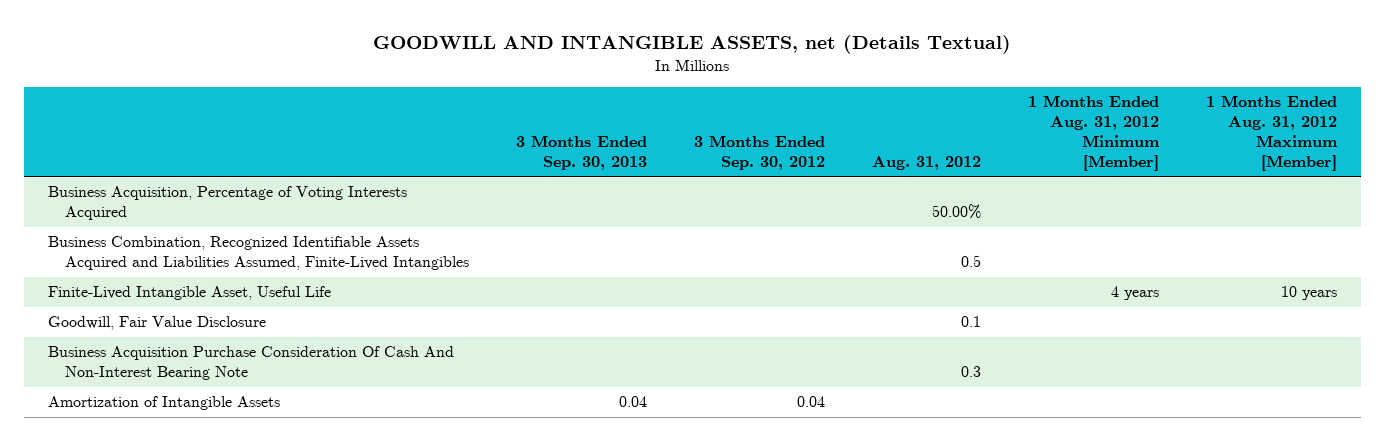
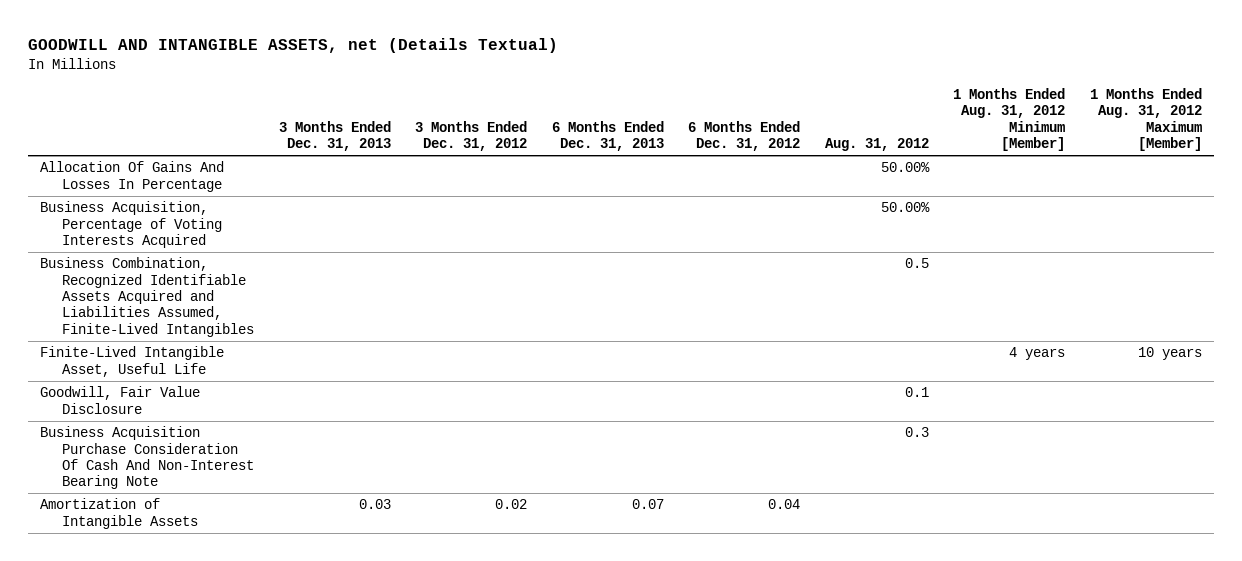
- | 3 Months Ended Sep. 30, 2013 | 3 Months Ended Sep. 30, 2012 | Aug. 31, 2012 | 1 Months Ended Aug. 31, 2012 Minimum [Member] | 1 Months Ended Aug. 31, 2012 Maximum [Member]
+ | 3 Months Ended Dec. 31, 2013 | 3 Months Ended Dec. 31, 2012 | 6 Months Ended Dec. 31, 2013 | 6 Months Ended Dec. 31, 2012 | Aug. 31, 2012 | 1 Months Ended Aug. 31, 2012 Minimum [Member] | 1 Months Ended Aug. 31, 2012 Maximum [Member]
+ Allocation Of Gains And Losses In Percentage | | | | | 50.00% | |

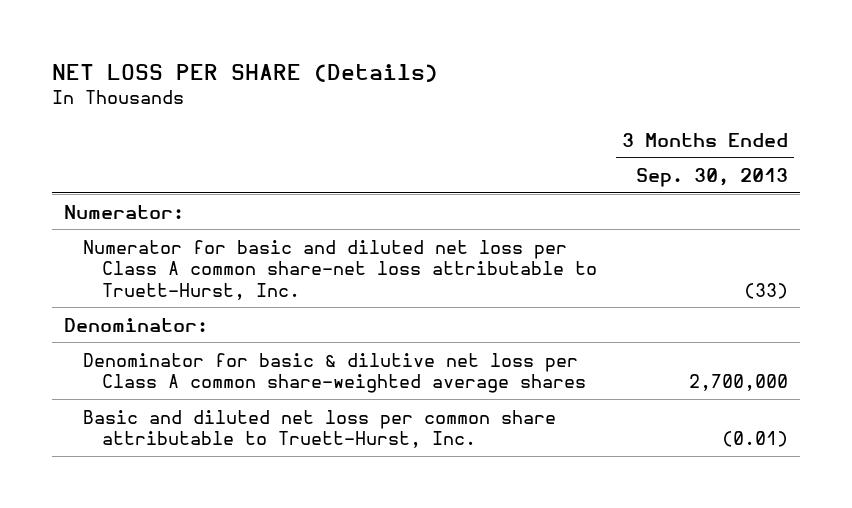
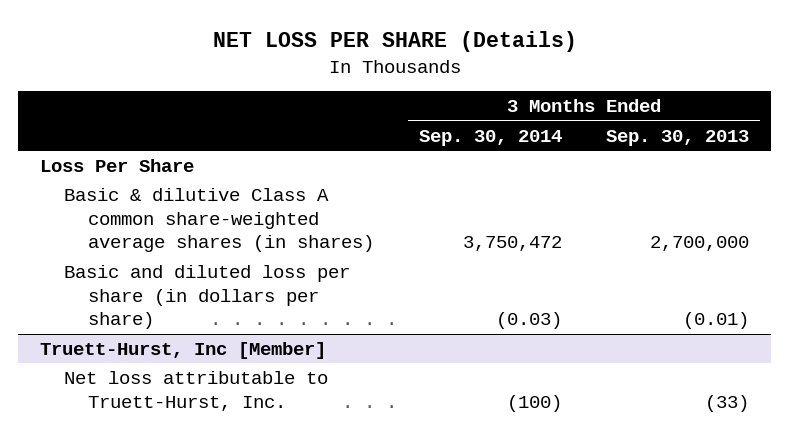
- | 3 Months Ended Sep. 30, 2013
+ | 3 Months Ended Sep. 30, 2014 | 3 Months Ended Sep. 30, 2013
- Numerator:
- Numerator for basic and diluted net loss per Class A common share-net loss attributable to Truett-Hurst, Inc. | (33)
- Denominator:
- Denominator for basic & dilutive net loss per Class A common share-weighted average shares | 2,700,000
- Basic and diluted net loss per common share attributable to Truett-Hurst, Inc. | (0.01)
+ Loss Per Share
+ Basic & dilutive Class A common share-weighted average shares (in shares) | 3,750,472 | 2,700,000
+ Basic and diluted loss per share (in dollars per share) | (0.03) | (0.01)
+ Truett-Hurst, Inc [Member]
+ Net loss attributable to Truett-Hurst, Inc. | (100) | (33)

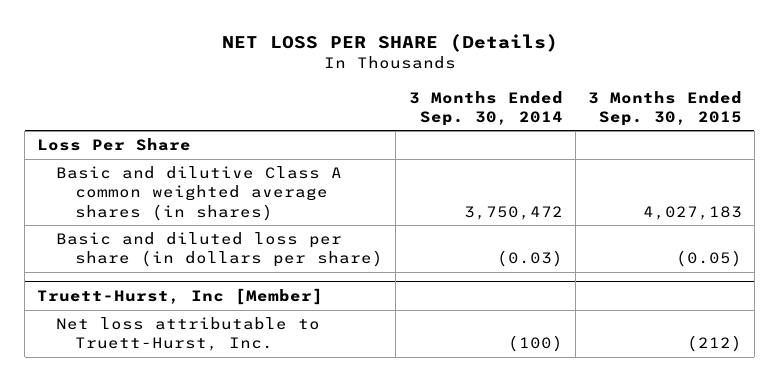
- | 3 Months Ended Sep. 30, 2014 | 3 Months Ended Sep. 30, 2013
+ | 3 Months Ended Sep. 30, 2014 | 3 Months Ended Sep. 30, 2015
- Basic & dilutive Class A common share-weighted average shares (in shares) | 3,750,472 | 2,700,000
+ Basic and dilutive Class A common weighted average shares (in shares) | 3,750,472 | 4,027,183

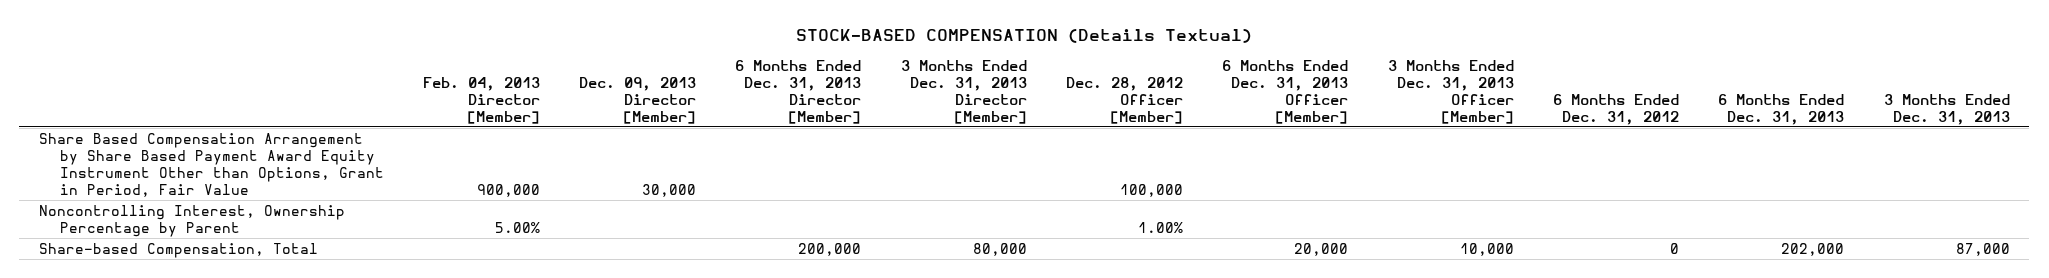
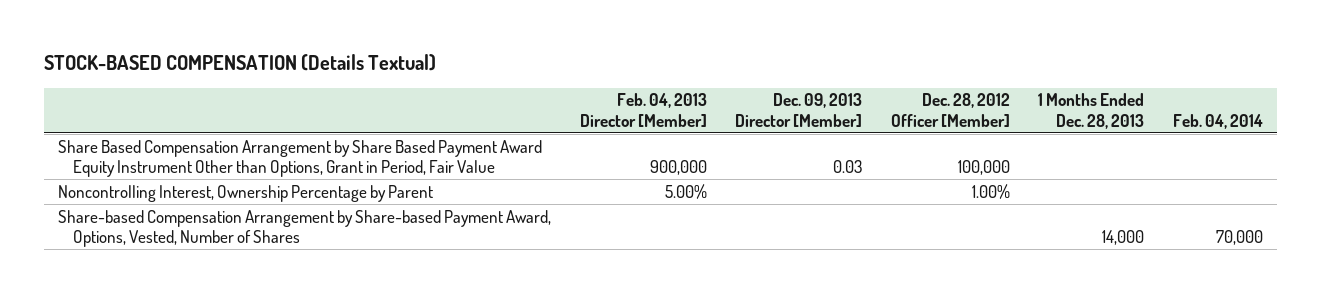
- | Feb. 04, 2013 Director [Member] | Dec. 09, 2013 Director [Member] | 6 Months Ended Dec. 31, 2013 Director [Member] | 3 Months Ended Dec. 31, 2013 Director [Member] | Dec. 28, 2012 Officer [Member] | 6 Months Ended Dec. 31, 2013 Officer [Member] | 3 Months Ended Dec. 31, 2013 Officer [Member] | 6 Months Ended Dec. 31, 2012 | 6 Months Ended Dec. 31, 2013 | 3 Months Ended Dec. 31, 2013
+ | Feb. 04, 2013 Director [Member] | Dec. 09, 2013 Director [Member] | Dec. 28, 2012 Officer [Member] | 1 Months Ended Dec. 28, 2013 | Feb. 04, 2014
- Share Based Compensation Arrangement by Share Based Payment Award Equity Instrument Other than Options, Grant in Period, Fair Value | 900,000 | 30,000 | | | 100,000 | | | | |
+ Share Based Compensation Arrangement by Share Based Payment Award Equity Instrument Other than Options, Grant in Period, Fair Value | 900,000 | 0.03 | 100,000 | |
- Share-based Compensation, Total | | | 200,000 | 80,000 | | 20,000 | 10,000 | 0 | 202,000 | 87,000
+ Share-based Compensation Arrangement by Share-based Payment Award, Options, Vested, Number of Shares | | | | 14,000 | 70,000

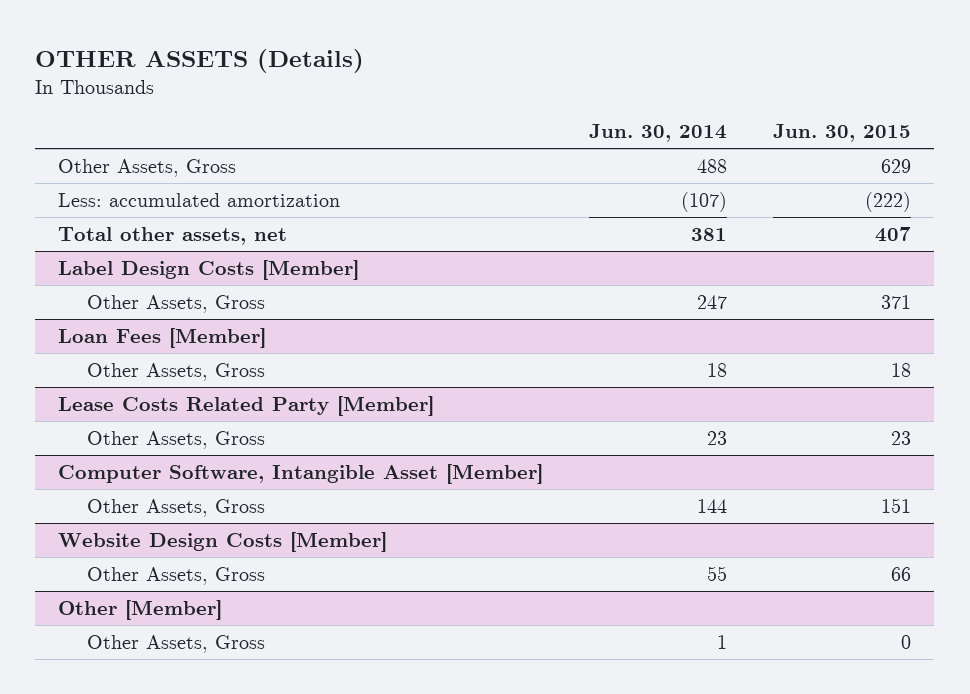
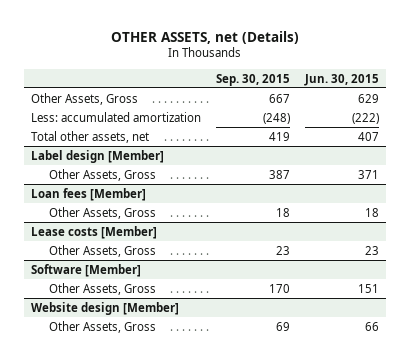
- OTHER ASSETS (Details)
+ OTHER ASSETS, net (Details)
- | Jun. 30, 2014 | Jun. 30, 2015
+ | Sep. 30, 2015 | Jun. 30, 2015
- Label Design Costs [Member]
+ Label design [Member]
- Loan Fees [Member]
+ Loan fees [Member]
- Lease Costs Related Party [Member]
+ Lease costs [Member]
- Computer Software, Intangible Asset [Member]
+ Software [Member]
- Website Design Costs [Member]
+ Website design [Member]
- Other [Member]
- Other Assets, Gross | 1 | 0

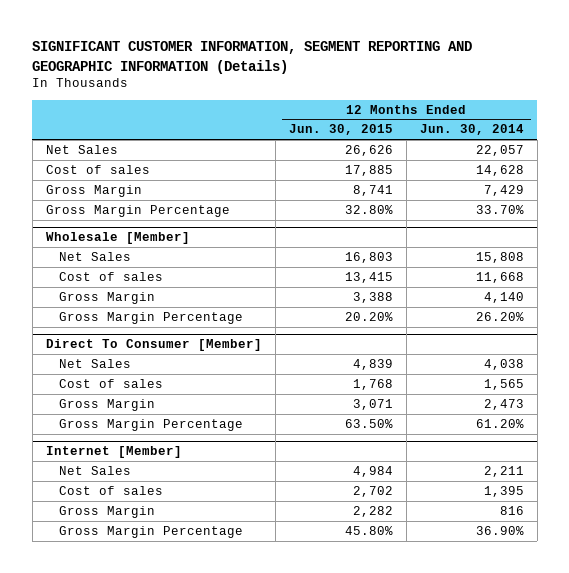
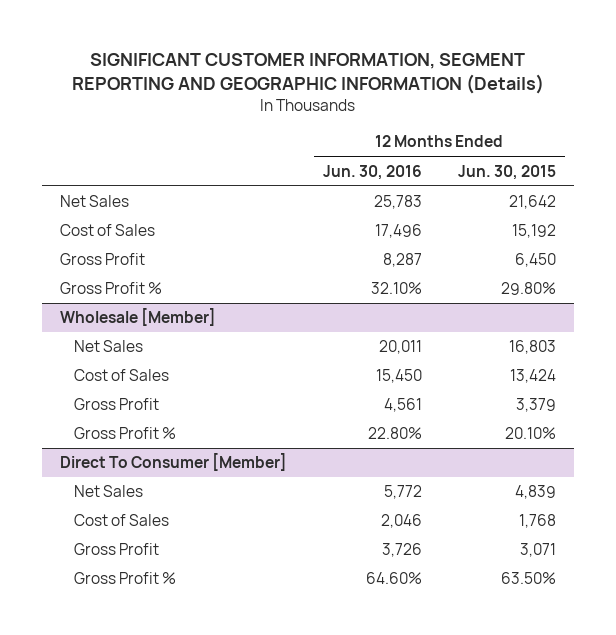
- | 12 Months Ended Jun. 30, 2015 | 12 Months Ended Jun. 30, 2014
+ | 12 Months Ended Jun. 30, 2016 | 12 Months Ended Jun. 30, 2015
- Net Sales | 26,626 | 22,057
- Cost of sales | 17,885 | 14,628
- Gross Margin | 8,741 | 7,429
- Gross Margin Percentage | 32.80% | 33.70%
+ Net Sales | 25,783 | 21,642
+ Cost of Sales | 17,496 | 15,192
+ Gross Profit | 8,287 | 6,450
+ Gross Profit % | 32.10% | 29.80%
@ Wholesale [Member]
- Cost of sales | 13,415 | 11,668
- Gross Margin | 3,388 | 4,140
- Gross Margin Percentage | 20.20% | 26.20%
+ Cost of Sales | 15,450 | 13,424
+ Gross Profit | 4,561 | 3,379
+ Gross Profit % | 22.80% | 20.10%
@ Direct To Consumer [Member]
- Cost of sales | 1,768 | 1,565
- Gross Margin | 3,071 | 2,473
- Gross Margin Percentage | 63.50% | 61.20%
- Internet [Member]
- Net Sales | 4,984 | 2,211
- Cost of sales | 2,702 | 1,395
- Gross Margin | 2,282 | 816
- Gross Margin Percentage | 45.80% | 36.90%
@ Direct To Consumer [Member]
+ Cost of Sales | 2,046 | 1,768
+ Gross Profit | 3,726 | 3,071
+ Gross Profit % | 64.60% | 63.50%

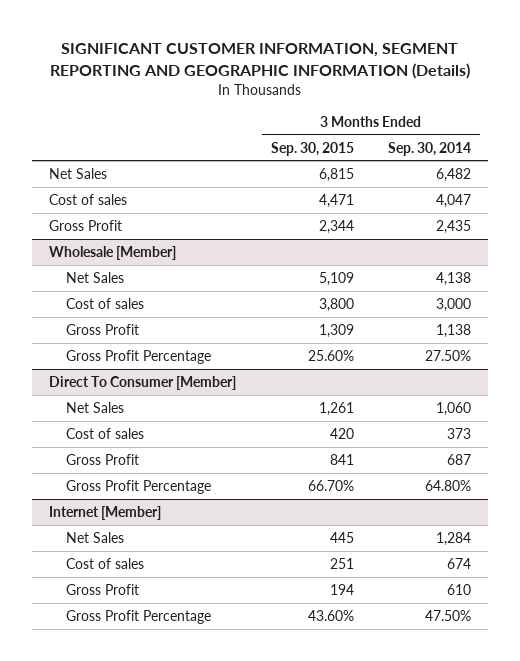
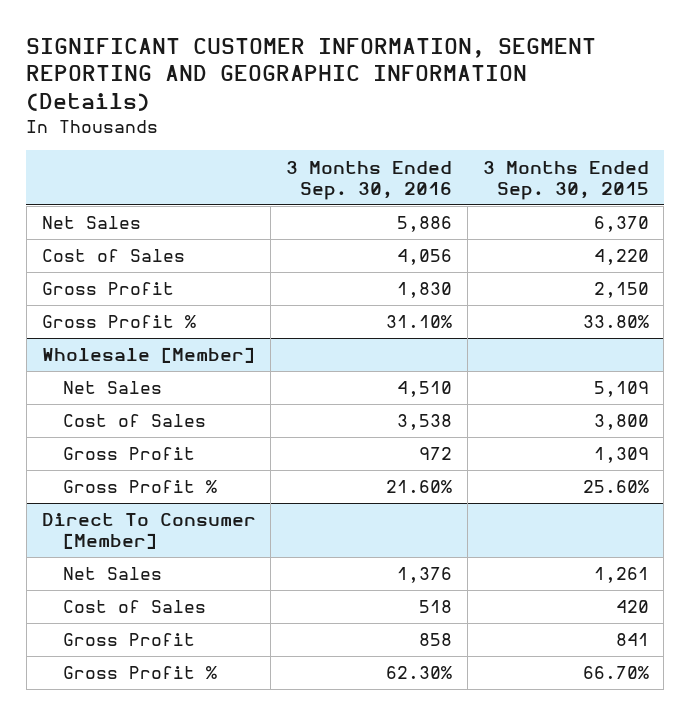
- | 3 Months Ended Sep. 30, 2015 | 3 Months Ended Sep. 30, 2014
+ | 3 Months Ended Sep. 30, 2016 | 3 Months Ended Sep. 30, 2015
- Net Sales | 6,815 | 6,482
- Cost of sales | 4,471 | 4,047
- Gross Profit | 2,344 | 2,435
+ Net Sales | 5,886 | 6,370
+ Cost of Sales | 4,056 | 4,220
+ Gross Profit | 1,830 | 2,150
+ Gross Profit % | 31.10% | 33.80%
@ Wholesale [Member]
- Cost of sales | 3,800 | 3,000
+ Cost of Sales | 3,538 | 3,800
- Gross Profit Percentage | 25.60% | 27.50%
+ Gross Profit % | 21.60% | 25.60%
@ Direct To Consumer [Member]
- Cost of sales | 420 | 373
+ Cost of Sales | 518 | 420
- Gross Profit Percentage | 66.70% | 64.80%
- Internet [Member]
- Net Sales | 445 | 1,284
- Cost of sales | 251 | 674
- Gross Profit | 194 | 610
- Gross Profit Percentage | 43.60% | 47.50%
@ Direct To Consumer [Member]
+ Gross Profit % | 62.30% | 66.70%

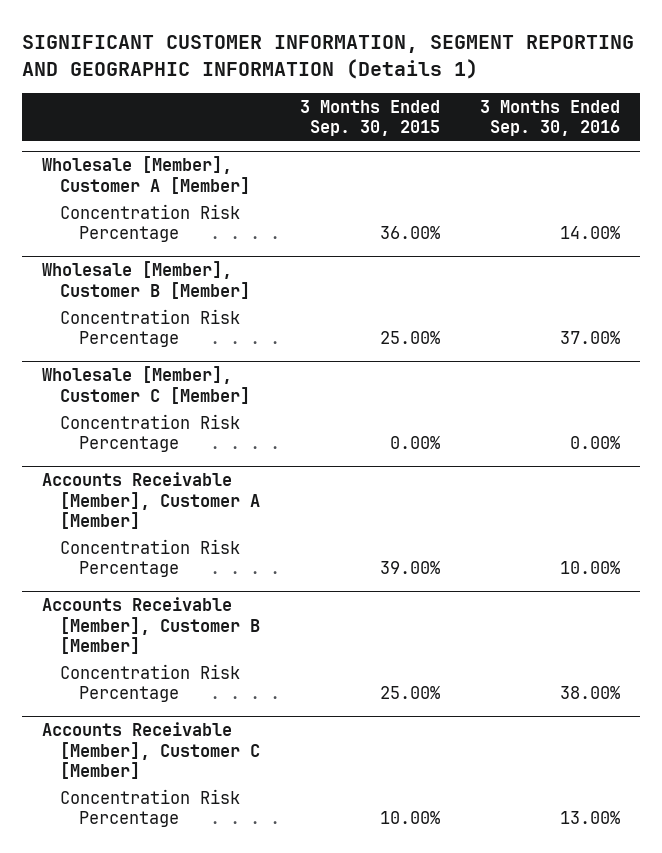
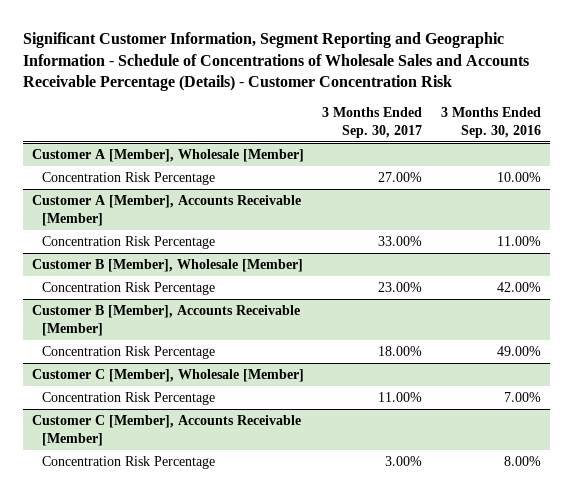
- SIGNIFICANT CUSTOMER INFORMATION, SEGMENT REPORTING AND GEOGRAPHIC INFORMATION (Details 1)
+ Significant Customer Information, Segment Reporting and Geographic Information - Schedule of Concentrations of Wholesale Sales and Accounts Receivable Percentage (Details) - Customer Concentration Risk
- | 3 Months Ended Sep. 30, 2015 | 3 Months Ended Sep. 30, 2016
+ | 3 Months Ended Sep. 30, 2017 | 3 Months Ended Sep. 30, 2016
- Wholesale [Member], Customer A [Member]
- Concentration Risk Percentage | 36.00% | 14.00%
- Wholesale [Member], Customer B [Member]
- Concentration Risk Percentage | 25.00% | 37.00%
- Wholesale [Member], Customer C [Member]
- Concentration Risk Percentage | 0.00% | 0.00%
- Accounts Receivable [Member], Customer A [Member]
+ Customer A [Member], Wholesale [Member]
- Accounts Receivable [Member], Customer B [Member]
- Concentration Risk Percentage | 25.00% | 38.00%
- Accounts Receivable [Member], Customer C [Member]
- Concentration Risk Percentage | 10.00% | 13.00%
+ Customer A [Member], Accounts Receivable [Member]
+ Concentration Risk Percentage | 33.00% | 11.00%
+ Customer B [Member], Wholesale [Member]
+ Concentration Risk Percentage | 23.00% | 42.00%
+ Customer B [Member], Accounts Receivable [Member]
+ Concentration Risk Percentage | 18.00% | 49.00%
+ Customer C [Member], Wholesale [Member]
+ Concentration Risk Percentage | 11.00% | 7.00%
+ Customer C [Member], Accounts Receivable [Member]
+ Concentration Risk Percentage | 3.00% | 8.00%

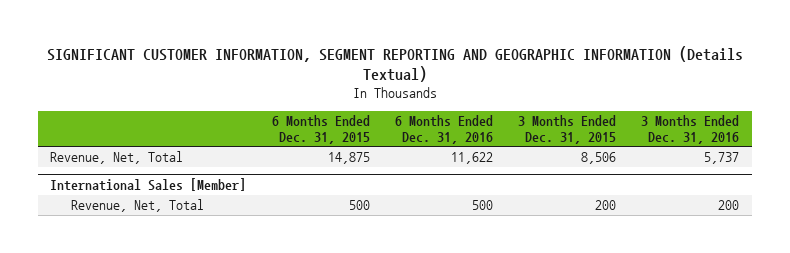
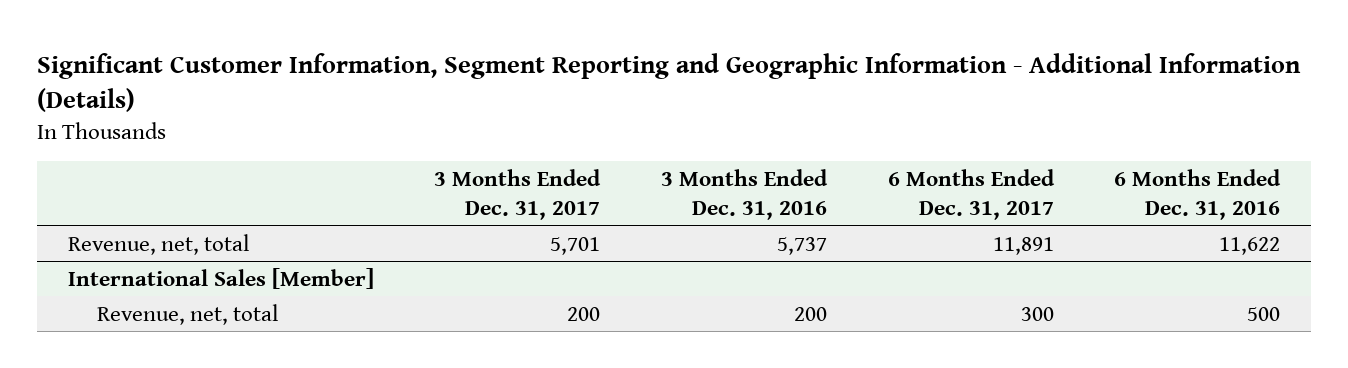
- SIGNIFICANT CUSTOMER INFORMATION, SEGMENT REPORTING AND GEOGRAPHIC INFORMATION (Details Textual)
+ Significant Customer Information, Segment Reporting and Geographic Information - Additional Information (Details)
- | 6 Months Ended Dec. 31, 2015 | 6 Months Ended Dec. 31, 2016 | 3 Months Ended Dec. 31, 2015 | 3 Months Ended Dec. 31, 2016
+ | 3 Months Ended Dec. 31, 2017 | 3 Months Ended Dec. 31, 2016 | 6 Months Ended Dec. 31, 2017 | 6 Months Ended Dec. 31, 2016
- Revenue, Net, Total | 14,875 | 11,622 | 8,506 | 5,737
+ Revenue, net, total | 5,701 | 5,737 | 11,891 | 11,622
@ International Sales [Member]
- Revenue, Net, Total | 500 | 500 | 200 | 200
+ Revenue, net, total | 200 | 200 | 300 | 500

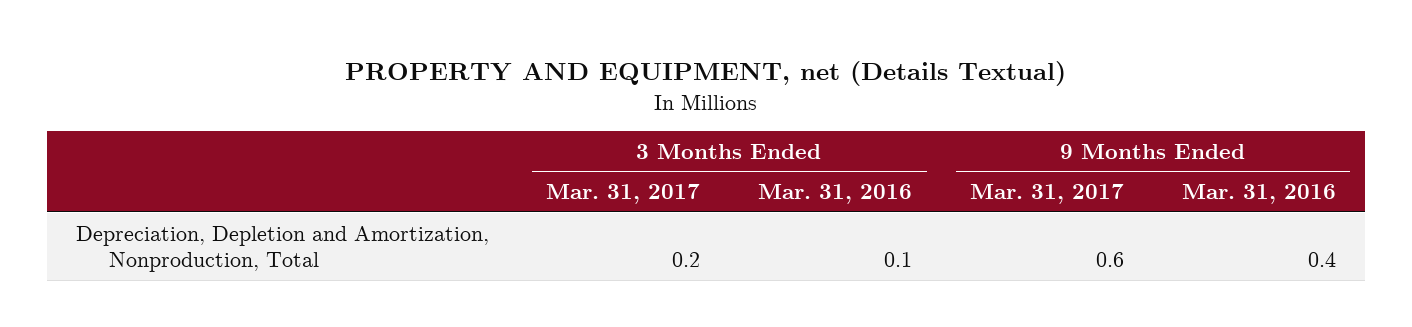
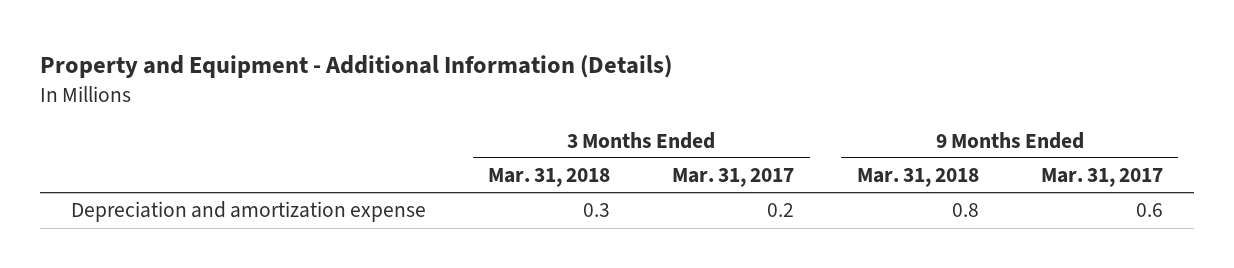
- PROPERTY AND EQUIPMENT, net (Details Textual)
+ Property and Equipment - Additional Information (Details)
- | 3 Months Ended Mar. 31, 2017 | 3 Months Ended Mar. 31, 2016 | 9 Months Ended Mar. 31, 2017 | 9 Months Ended Mar. 31, 2016
+ | 3 Months Ended Mar. 31, 2018 | 3 Months Ended Mar. 31, 2017 | 9 Months Ended Mar. 31, 2018 | 9 Months Ended Mar. 31, 2017
- Depreciation, Depletion and Amortization, Nonproduction, Total | 0.2 | 0.1 | 0.6 | 0.4
+ Depreciation and amortization expense | 0.3 | 0.2 | 0.8 | 0.6

